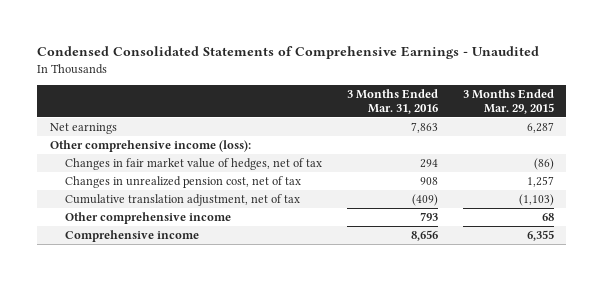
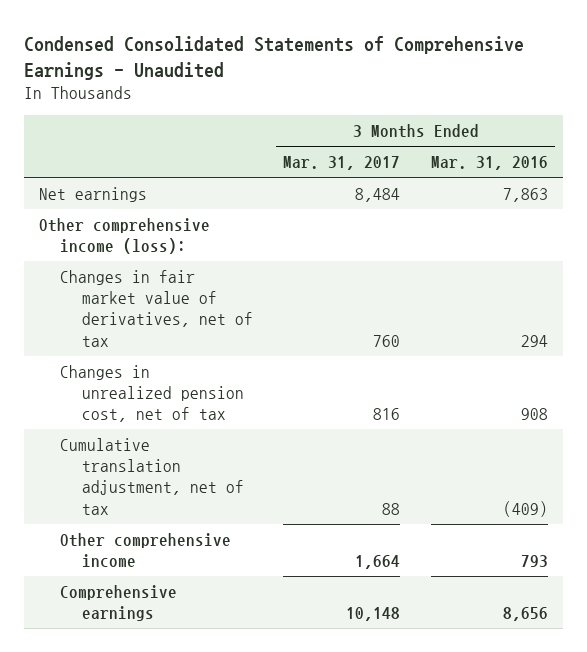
- | 3 Months Ended Mar. 31, 2016 | 3 Months Ended Mar. 29, 2015
+ | 3 Months Ended Mar. 31, 2017 | 3 Months Ended Mar. 31, 2016
- Changes in fair market value of hedges, net of tax | 294 | (86)
+ Changes in fair market value of derivatives, net of tax | 760 | 294
- Comprehensive income | 8,656 | 6,355
+ Comprehensive earnings | 10,148 | 8,656

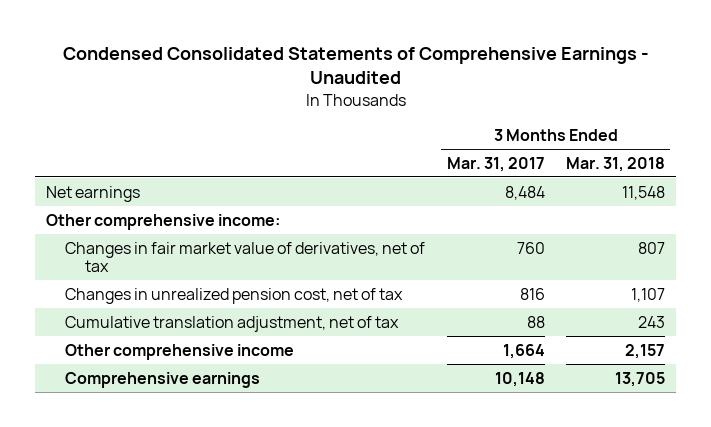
- | 3 Months Ended Mar. 31, 2017 | 3 Months Ended Mar. 31, 2016
+ | 3 Months Ended Mar. 31, 2017 | 3 Months Ended Mar. 31, 2018
- Other comprehensive income (loss):
+ Other comprehensive income:

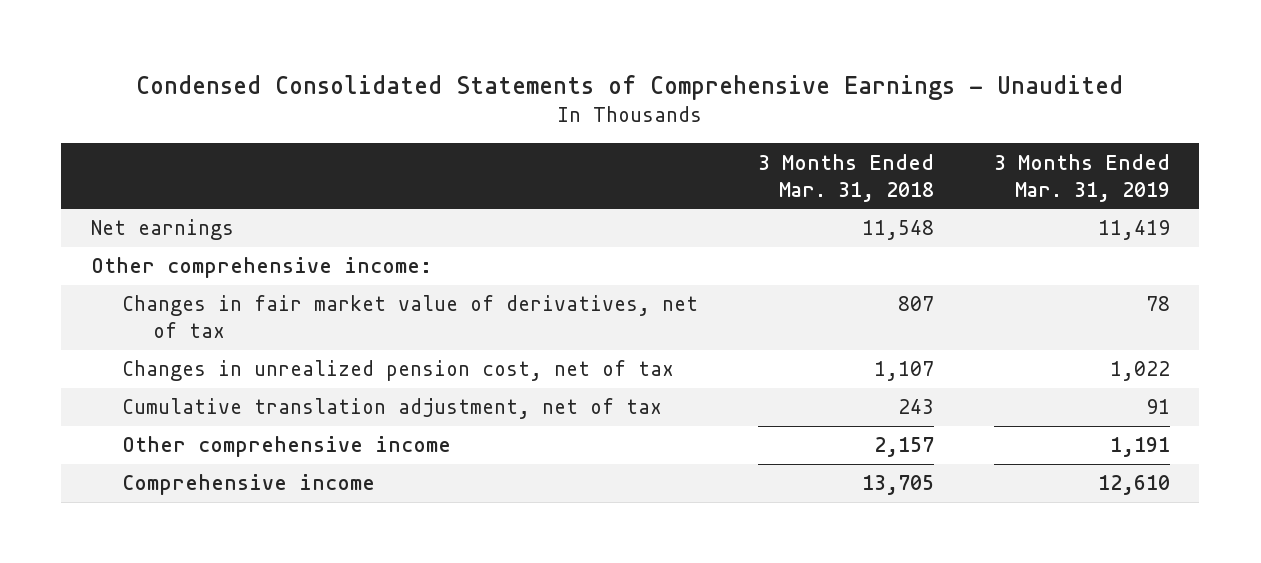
- | 3 Months Ended Mar. 31, 2017 | 3 Months Ended Mar. 31, 2018
+ | 3 Months Ended Mar. 31, 2018 | 3 Months Ended Mar. 31, 2019
- Comprehensive earnings | 10,148 | 13,705
+ Comprehensive income | 13,705 | 12,610

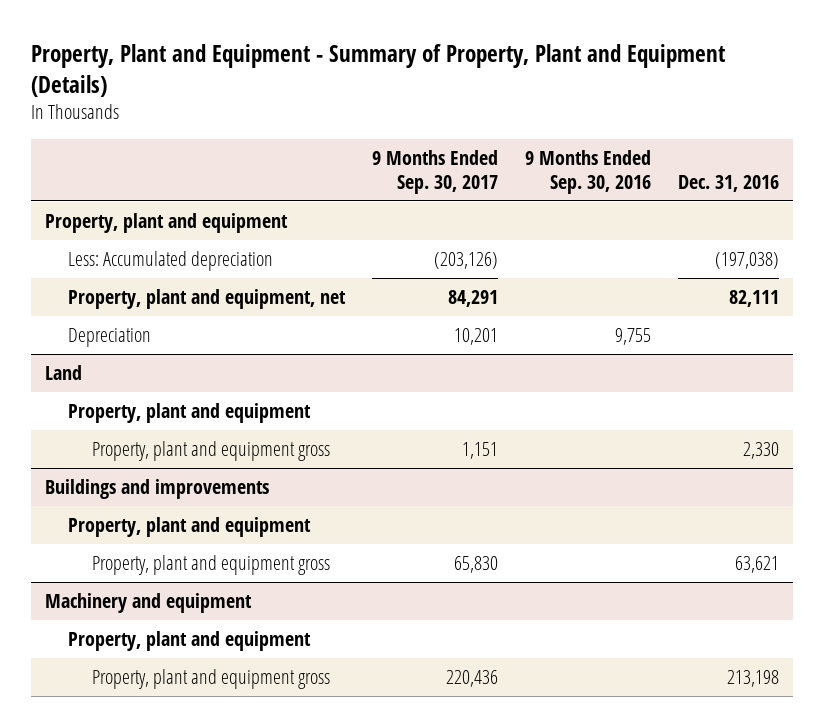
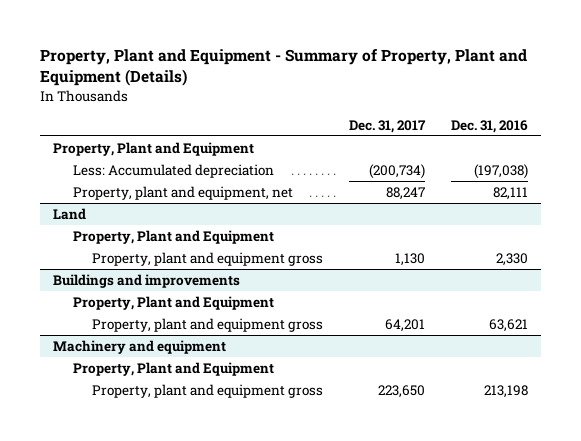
- | 9 Months Ended Sep. 30, 2017 | 9 Months Ended Sep. 30, 2016 | Dec. 31, 2016
+ | Dec. 31, 2017 | Dec. 31, 2016
- Property, plant and equipment
+ Property, Plant and Equipment
- Depreciation | 10,201 | 9,755 |
@ Land
- Property, plant and equipment
+ Property, Plant and Equipment
@ Buildings and improvements
- Property, plant and equipment
+ Property, Plant and Equipment
@ Machinery and equipment
- Property, plant and equipment
+ Property, Plant and Equipment

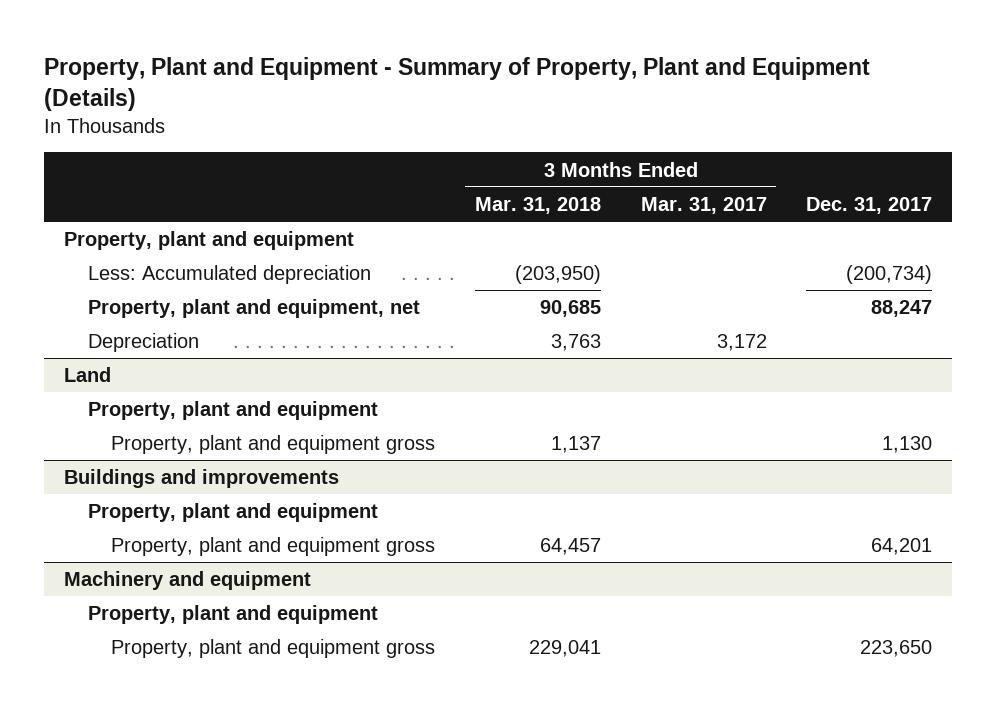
- | Dec. 31, 2017 | Dec. 31, 2016
+ | 3 Months Ended Mar. 31, 2018 | 3 Months Ended Mar. 31, 2017 | Dec. 31, 2017
- Property, Plant and Equipment
+ Property, plant and equipment
+ Depreciation | 3,763 | 3,172 |
@ Land
- Property, Plant and Equipment
+ Property, plant and equipment
@ Buildings and improvements
- Property, Plant and Equipment
+ Property, plant and equipment
@ Machinery and equipment
- Property, Plant and Equipment
+ Property, plant and equipment

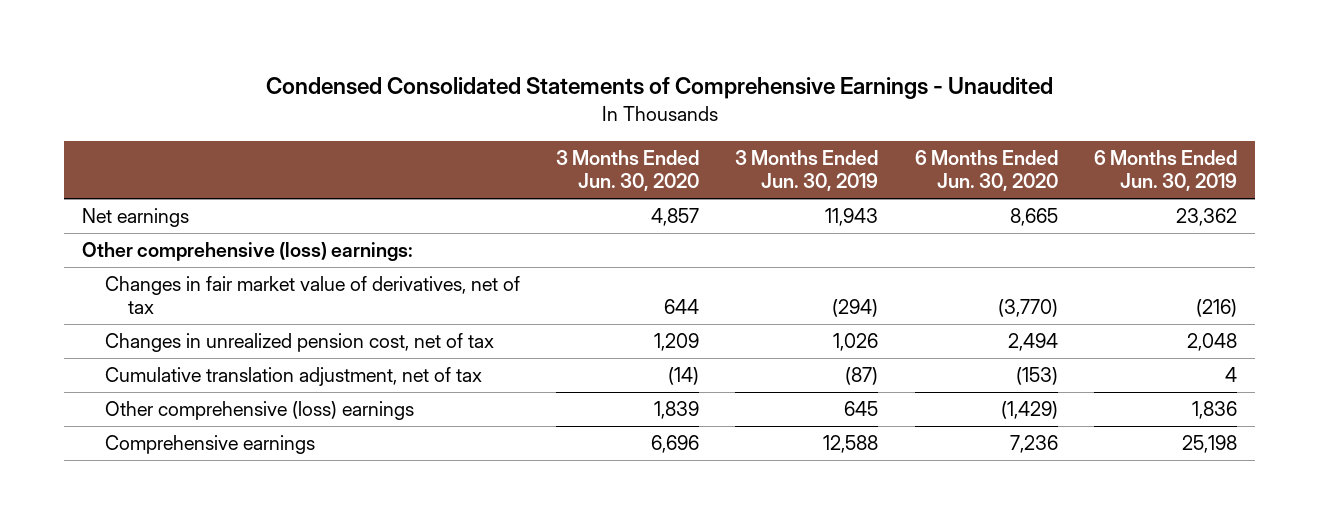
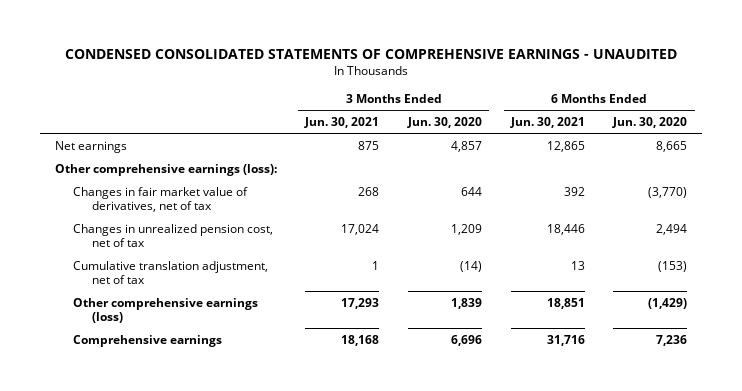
- Condensed Consolidated Statements of Comprehensive Earnings - Unaudited
+ CONDENSED CONSOLIDATED STATEMENTS OF COMPREHENSIVE EARNINGS - UNAUDITED
- | 3 Months Ended Jun. 30, 2020 | 3 Months Ended Jun. 30, 2019 | 6 Months Ended Jun. 30, 2020 | 6 Months Ended Jun. 30, 2019
+ | 3 Months Ended Jun. 30, 2021 | 3 Months Ended Jun. 30, 2020 | 6 Months Ended Jun. 30, 2021 | 6 Months Ended Jun. 30, 2020
- Other comprehensive (loss) earnings:
+ Other comprehensive earnings (loss):
- Other comprehensive (loss) earnings | 1,839 | 645 | (1,429) | 1,836
+ Other comprehensive earnings (loss) | 17,293 | 1,839 | 18,851 | (1,429)

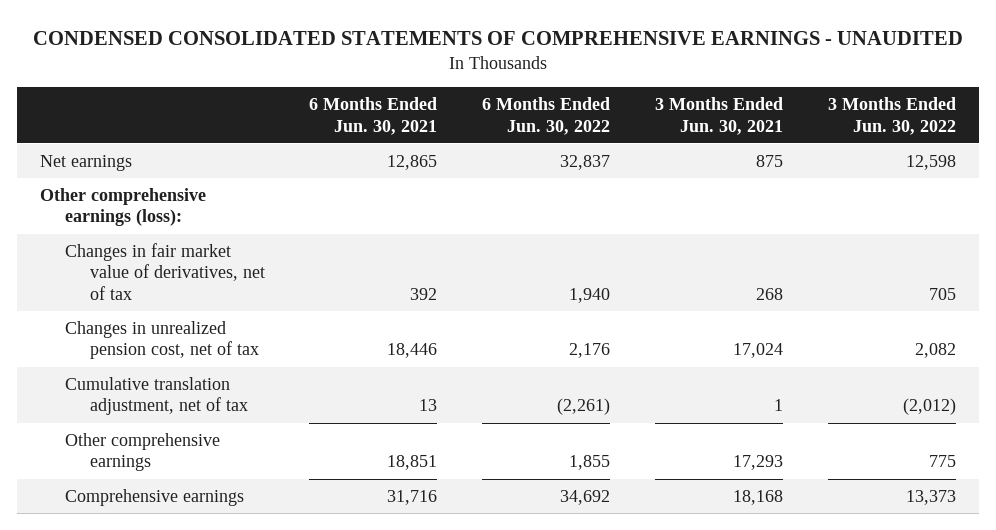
- | 3 Months Ended Jun. 30, 2021 | 3 Months Ended Jun. 30, 2020 | 6 Months Ended Jun. 30, 2021 | 6 Months Ended Jun. 30, 2020
+ | 6 Months Ended Jun. 30, 2021 | 6 Months Ended Jun. 30, 2022 | 3 Months Ended Jun. 30, 2021 | 3 Months Ended Jun. 30, 2022
- Other comprehensive earnings (loss) | 17,293 | 1,839 | 18,851 | (1,429)
+ Other comprehensive earnings | 18,851 | 1,855 | 17,293 | 775

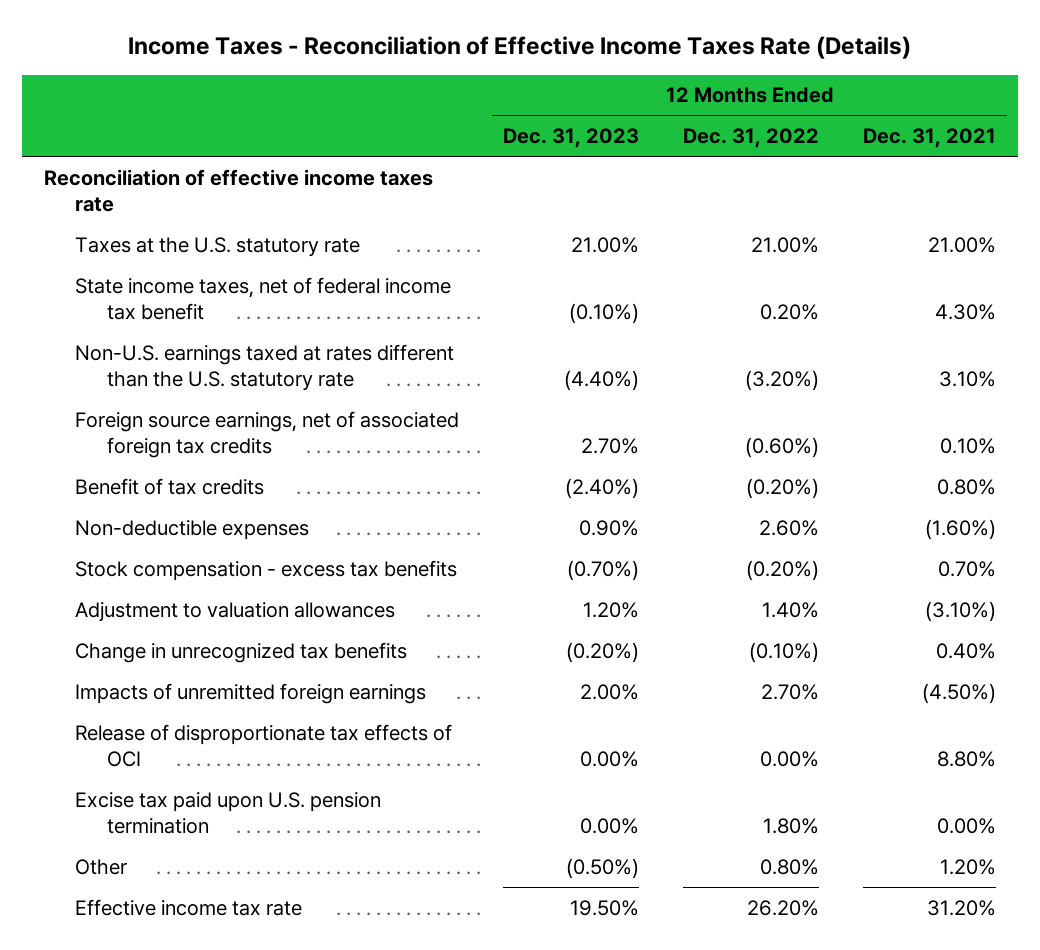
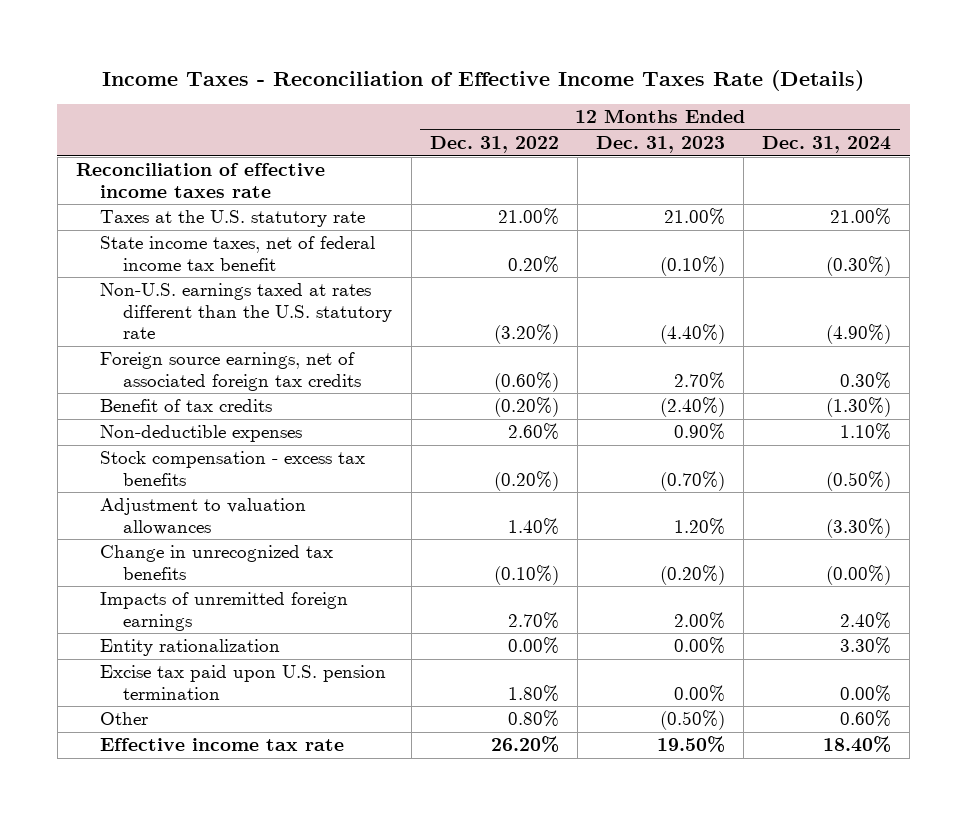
- | 12 Months Ended Dec. 31, 2023 | 12 Months Ended Dec. 31, 2022 | 12 Months Ended Dec. 31, 2021
+ | 12 Months Ended Dec. 31, 2022 | 12 Months Ended Dec. 31, 2023 | 12 Months Ended Dec. 31, 2024
- Release of disproportionate tax effects of OCI | 0.00% | 0.00% | 8.80%
+ Entity rationalization | 0.00% | 0.00% | 3.30%

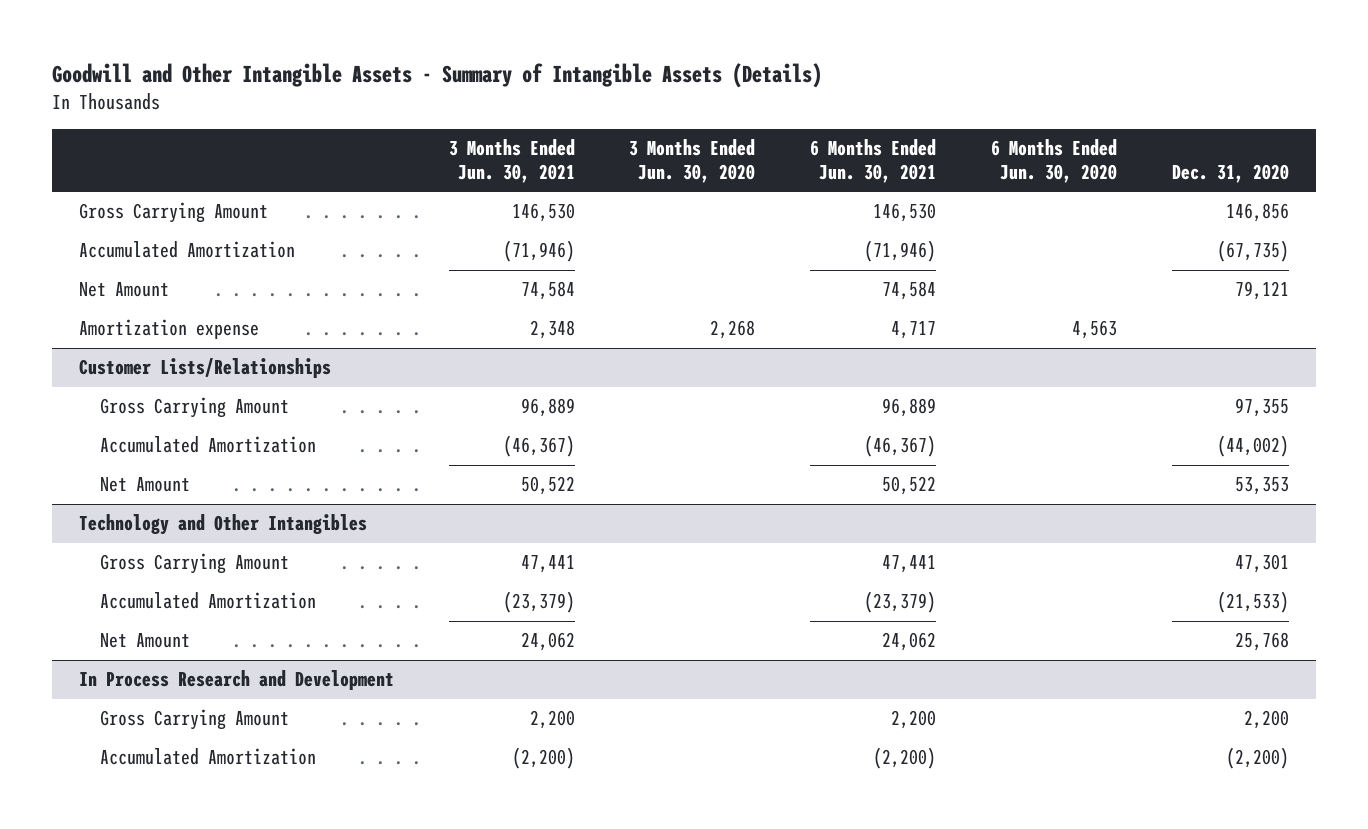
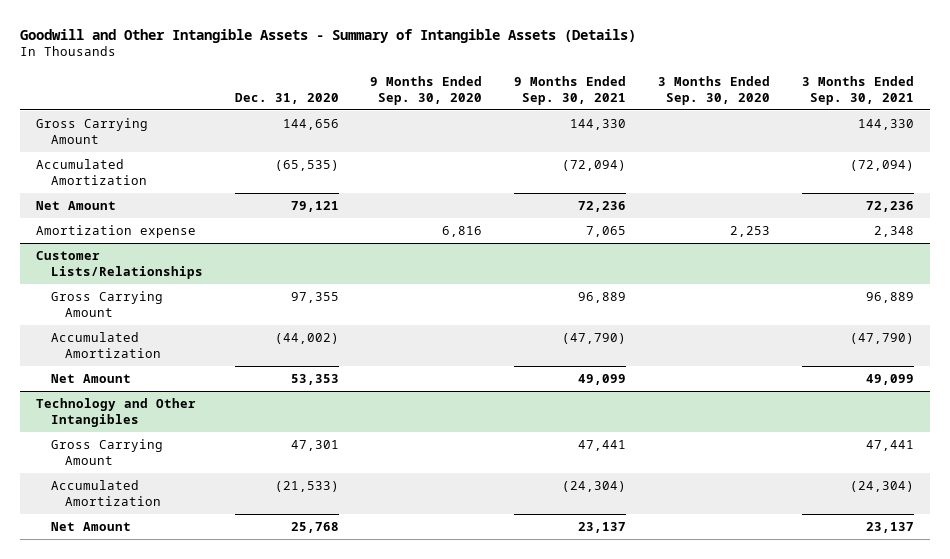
- | 3 Months Ended Jun. 30, 2021 | 3 Months Ended Jun. 30, 2020 | 6 Months Ended Jun. 30, 2021 | 6 Months Ended Jun. 30, 2020 | Dec. 31, 2020
+ | Dec. 31, 2020 | 9 Months Ended Sep. 30, 2020 | 9 Months Ended Sep. 30, 2021 | 3 Months Ended Sep. 30, 2020 | 3 Months Ended Sep. 30, 2021
- Gross Carrying Amount | 146,530 | | 146,530 | | 146,856
- Accumulated Amortization | (71,946) | | (71,946) | | (67,735)
+ Gross Carrying Amount | 144,656 | | 144,330 | | 144,330
+ Accumulated Amortization | (65,535) | | (72,094) | | (72,094)
- In Process Research and Development
- Gross Carrying Amount | 2,200 | | 2,200 | | 2,200
- Accumulated Amortization | (2,200) | | (2,200) | | (2,200)

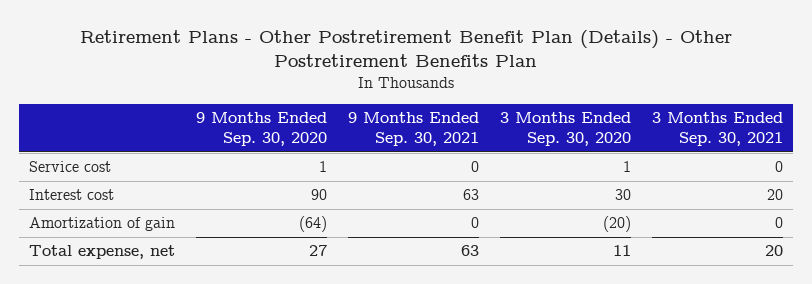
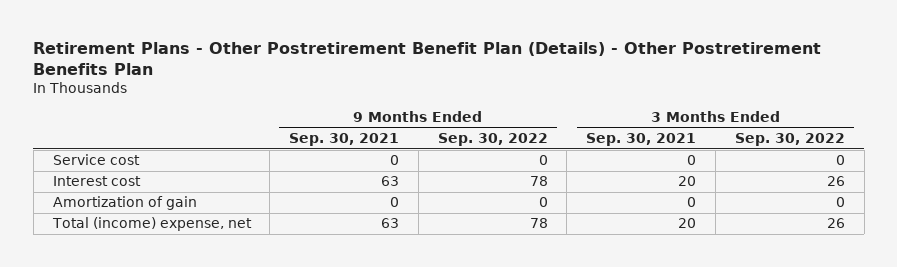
- | 9 Months Ended Sep. 30, 2020 | 9 Months Ended Sep. 30, 2021 | 3 Months Ended Sep. 30, 2020 | 3 Months Ended Sep. 30, 2021
+ | 9 Months Ended Sep. 30, 2021 | 9 Months Ended Sep. 30, 2022 | 3 Months Ended Sep. 30, 2021 | 3 Months Ended Sep. 30, 2022
- Total expense, net | 27 | 63 | 11 | 20
+ Total (income) expense, net | 63 | 78 | 20 | 26

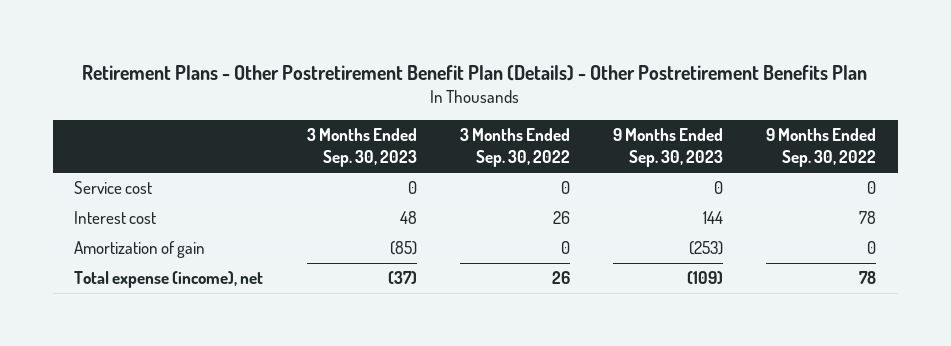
- | 9 Months Ended Sep. 30, 2021 | 9 Months Ended Sep. 30, 2022 | 3 Months Ended Sep. 30, 2021 | 3 Months Ended Sep. 30, 2022
+ | 3 Months Ended Sep. 30, 2023 | 3 Months Ended Sep. 30, 2022 | 9 Months Ended Sep. 30, 2023 | 9 Months Ended Sep. 30, 2022
- Total (income) expense, net | 63 | 78 | 20 | 26
+ Total expense (income), net | (37) | 26 | (109) | 78

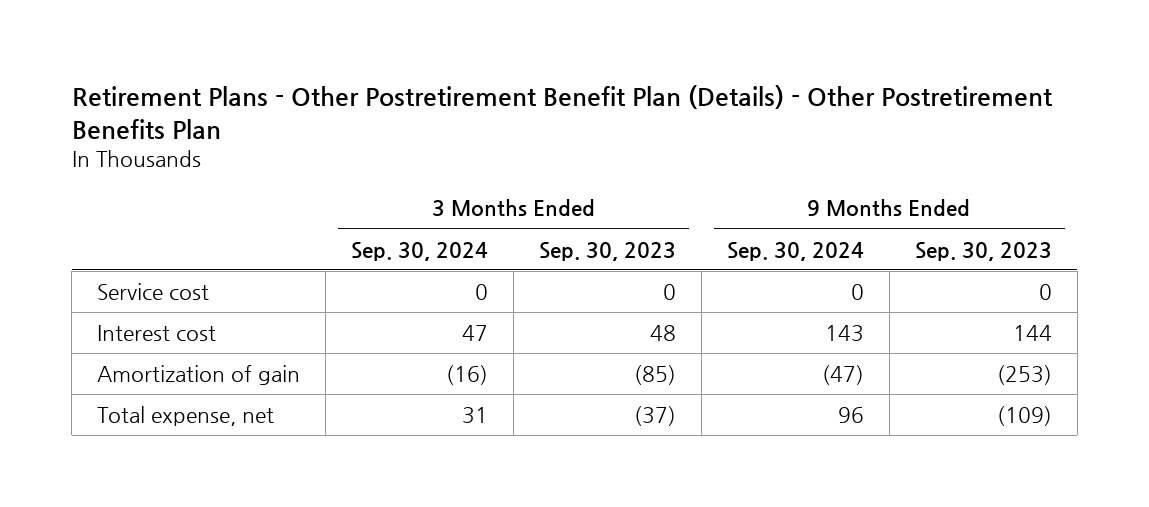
- | 3 Months Ended Sep. 30, 2023 | 3 Months Ended Sep. 30, 2022 | 9 Months Ended Sep. 30, 2023 | 9 Months Ended Sep. 30, 2022
+ | 3 Months Ended Sep. 30, 2024 | 3 Months Ended Sep. 30, 2023 | 9 Months Ended Sep. 30, 2024 | 9 Months Ended Sep. 30, 2023
- Total expense (income), net | (37) | 26 | (109) | 78
+ Total expense, net | 31 | (37) | 96 | (109)

